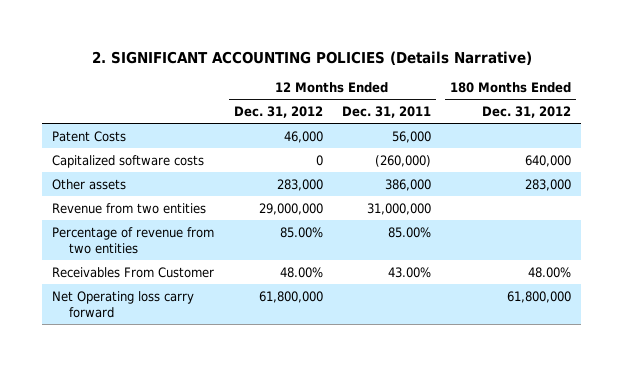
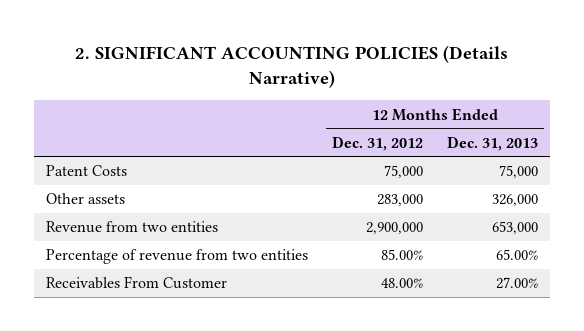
- | 12 Months Ended Dec. 31, 2012 | 12 Months Ended Dec. 31, 2011 | 180 Months Ended Dec. 31, 2012
+ | 12 Months Ended Dec. 31, 2012 | 12 Months Ended Dec. 31, 2013
- Patent Costs | 46,000 | 56,000 |
- Capitalized software costs | 0 | (260,000) | 640,000
+ Patent Costs | 75,000 | 75,000
- Revenue from two entities | 29,000,000 | 31,000,000 |
+ Revenue from two entities | 2,900,000 | 653,000
- Net Operating loss carry forward | 61,800,000 | | 61,800,000

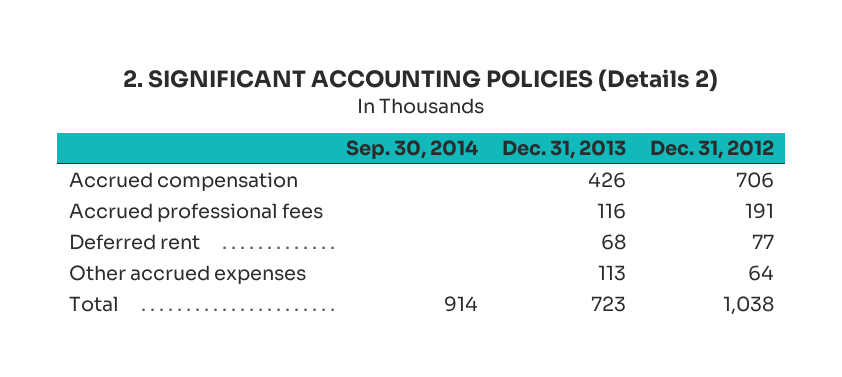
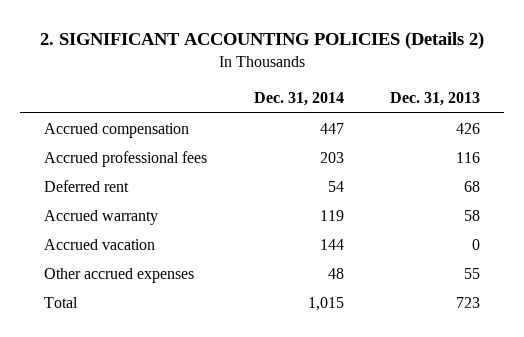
- | Sep. 30, 2014 | Dec. 31, 2013 | Dec. 31, 2012
+ | Dec. 31, 2014 | Dec. 31, 2013
- Other accrued expenses | | 113 | 64
+ Accrued warranty | 119 | 58
+ Accrued vacation | 144 | 0
+ Other accrued expenses | 48 | 55

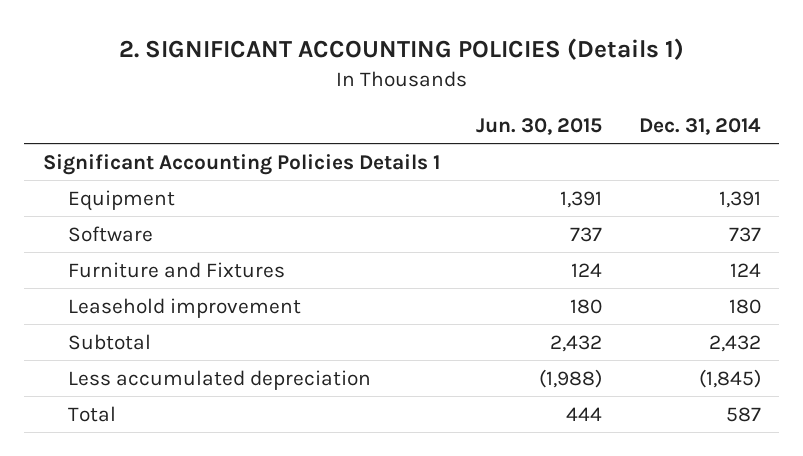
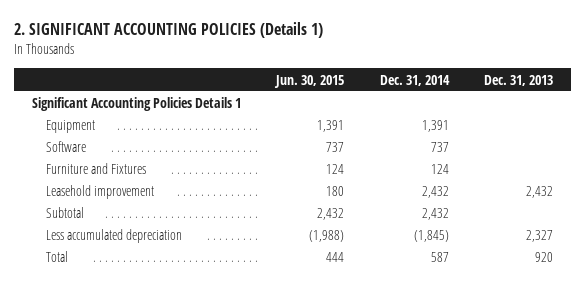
- | Jun. 30, 2015 | Dec. 31, 2014
+ | Jun. 30, 2015 | Dec. 31, 2014 | Dec. 31, 2013
- Leasehold improvement | 180 | 180
+ Leasehold improvement | 180 | 2,432 | 2,432

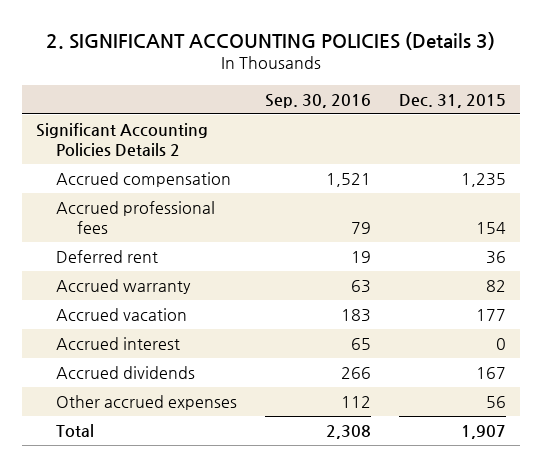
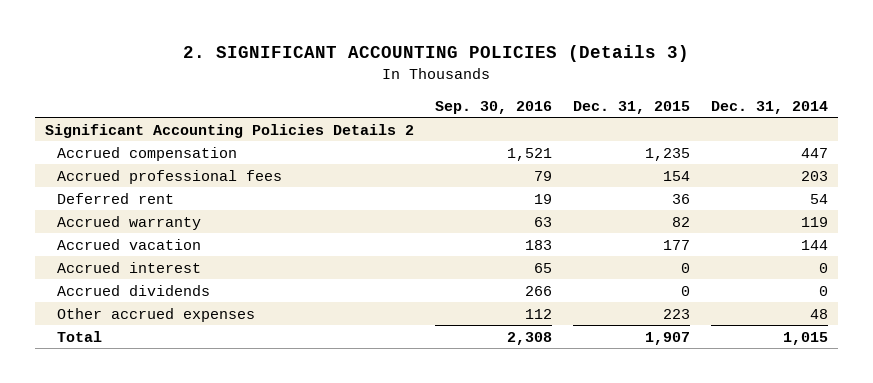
- | Sep. 30, 2016 | Dec. 31, 2015
+ | Sep. 30, 2016 | Dec. 31, 2015 | Dec. 31, 2014
- Accrued dividends | 266 | 167
- Other accrued expenses | 112 | 56
+ Accrued dividends | 266 | 0 | 0
+ Other accrued expenses | 112 | 223 | 48

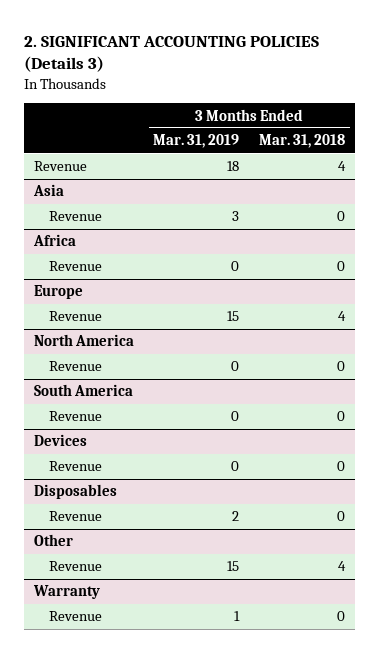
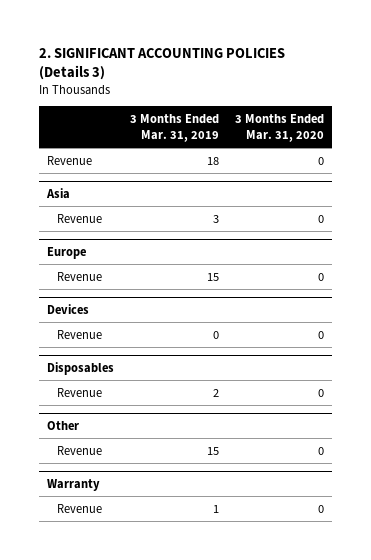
- | 3 Months Ended Mar. 31, 2019 | 3 Months Ended Mar. 31, 2018
+ | 3 Months Ended Mar. 31, 2019 | 3 Months Ended Mar. 31, 2020
- Africa
- Revenue | 0 | 0
- North America
- Revenue | 0 | 0
- South America
- Revenue | 0 | 0

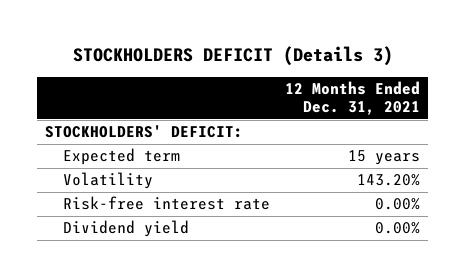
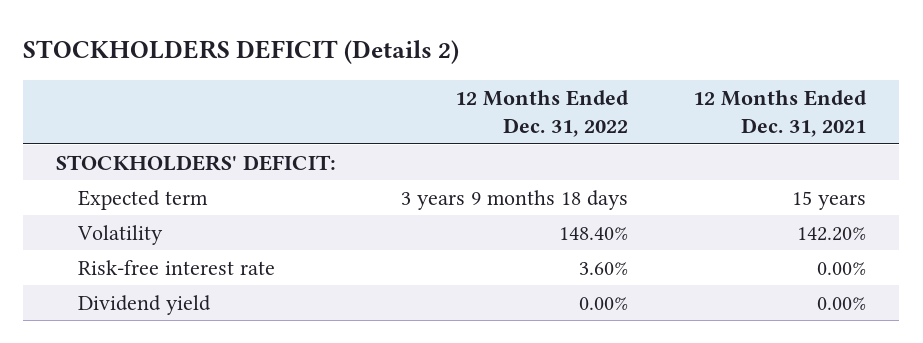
- STOCKHOLDERS DEFICIT (Details 3)
+ STOCKHOLDERS DEFICIT (Details 2)
- | 12 Months Ended Dec. 31, 2021
+ | 12 Months Ended Dec. 31, 2022 | 12 Months Ended Dec. 31, 2021
- Volatility | 143.20%
+ Volatility | 148.40% | 142.20%

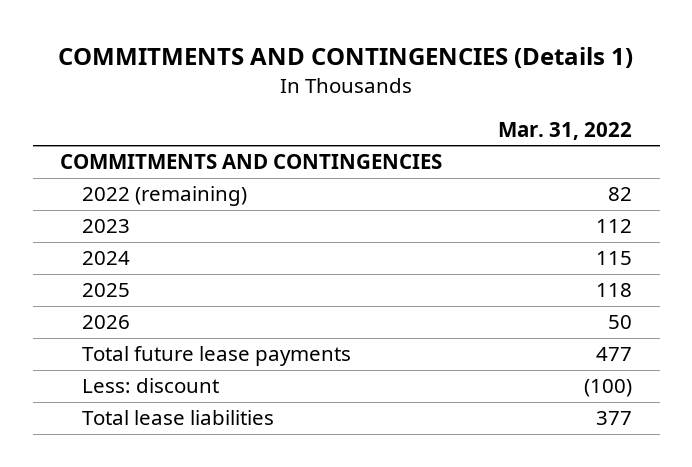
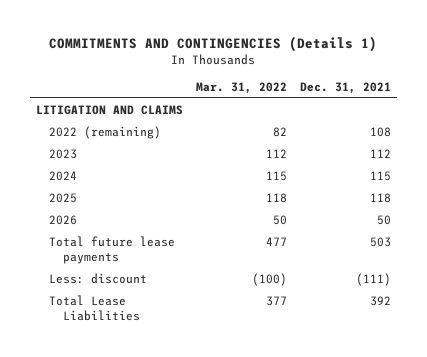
- | Mar. 31, 2022
+ | Mar. 31, 2022 | Dec. 31, 2021
- COMMITMENTS AND CONTINGENCIES
+ LITIGATION AND CLAIMS
- Total lease liabilities | 377
+ Total Lease Liabilities | 377 | 392

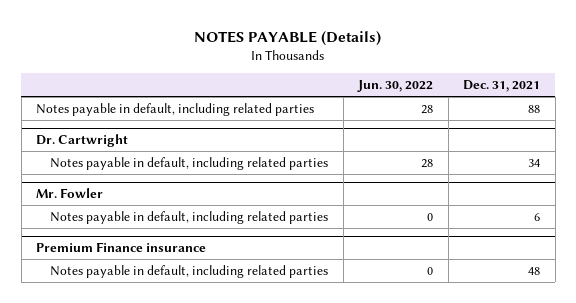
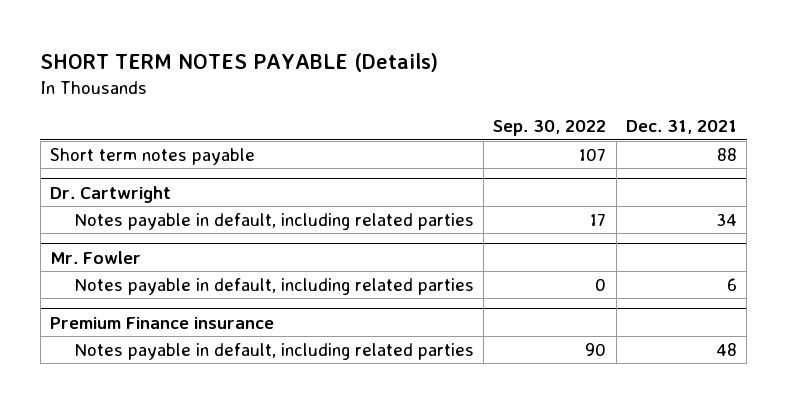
- NOTES PAYABLE (Details)
+ SHORT TERM NOTES PAYABLE (Details)
- | Jun. 30, 2022 | Dec. 31, 2021
+ | Sep. 30, 2022 | Dec. 31, 2021
- Notes payable in default, including related parties | 28 | 88
+ Short term notes payable | 107 | 88

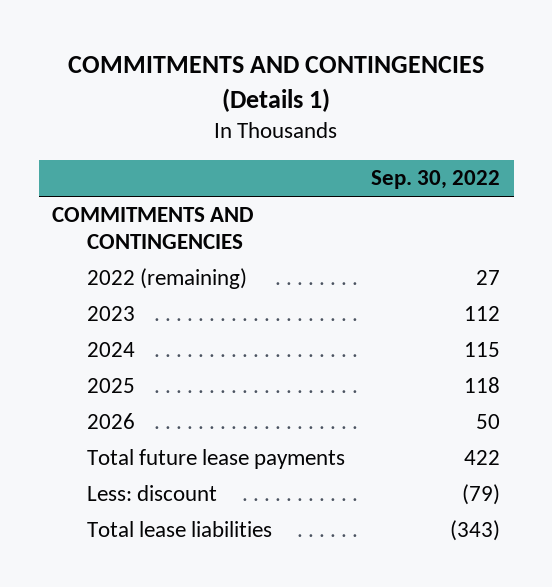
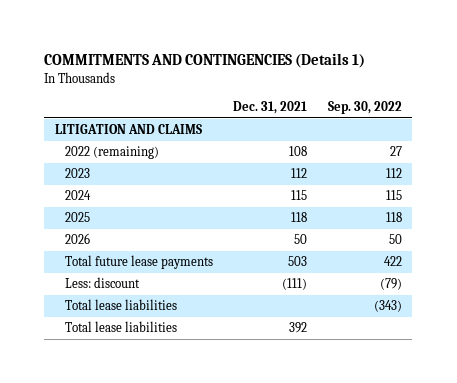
- | Sep. 30, 2022
+ | Dec. 31, 2021 | Sep. 30, 2022
- COMMITMENTS AND CONTINGENCIES
+ LITIGATION AND CLAIMS
+ Total lease liabilities | 392 |

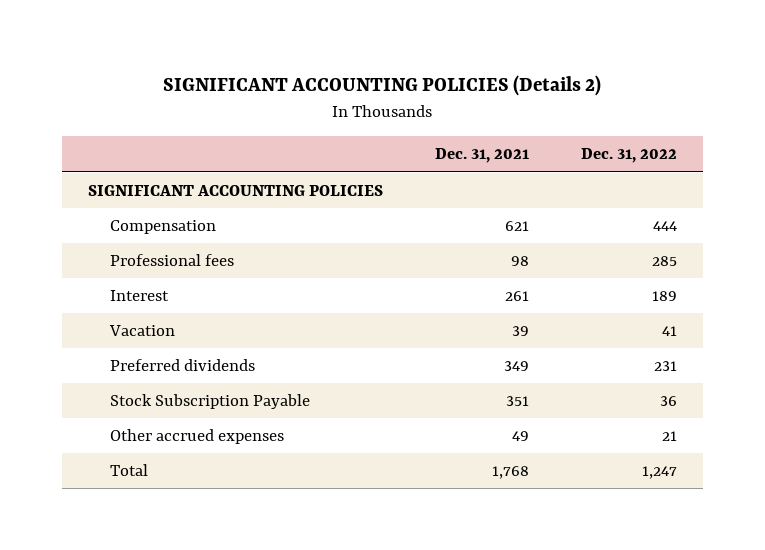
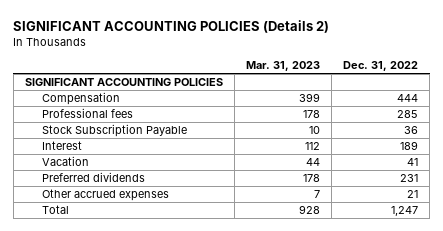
- | Dec. 31, 2021 | Dec. 31, 2022
+ | Mar. 31, 2023 | Dec. 31, 2022
moved up: Stock Subscription Payable | 10 | 36

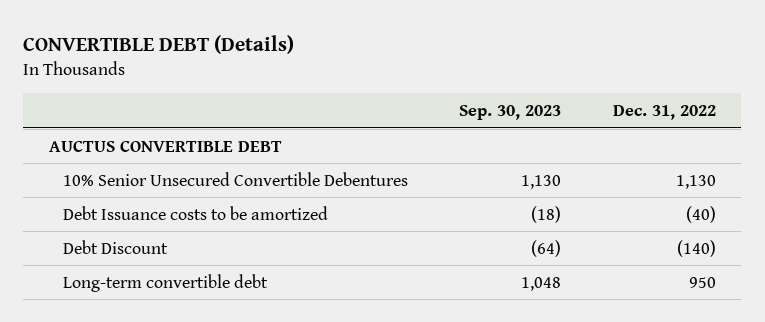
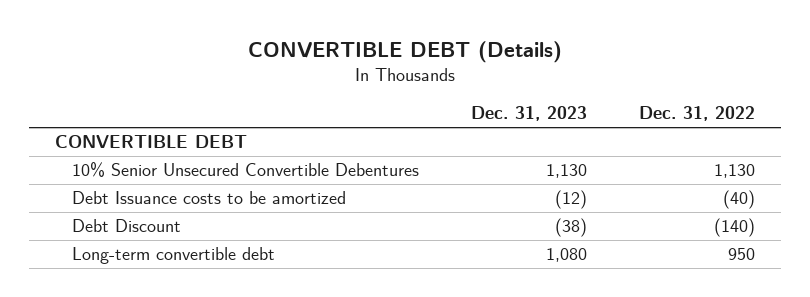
- | Sep. 30, 2023 | Dec. 31, 2022
+ | Dec. 31, 2023 | Dec. 31, 2022
- AUCTUS CONVERTIBLE DEBT
+ CONVERTIBLE DEBT

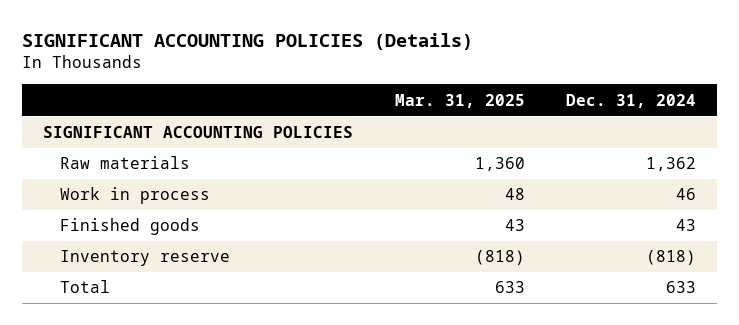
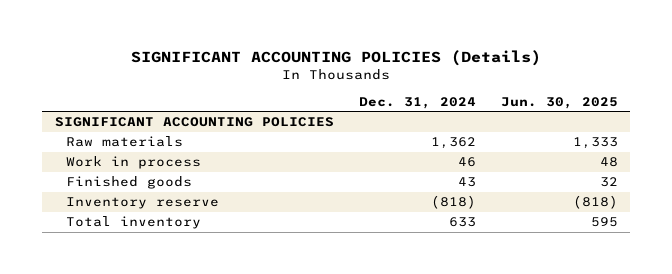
- | Mar. 31, 2025 | Dec. 31, 2024
+ | Dec. 31, 2024 | Jun. 30, 2025
- Total | 633 | 633
+ Total inventory | 633 | 595

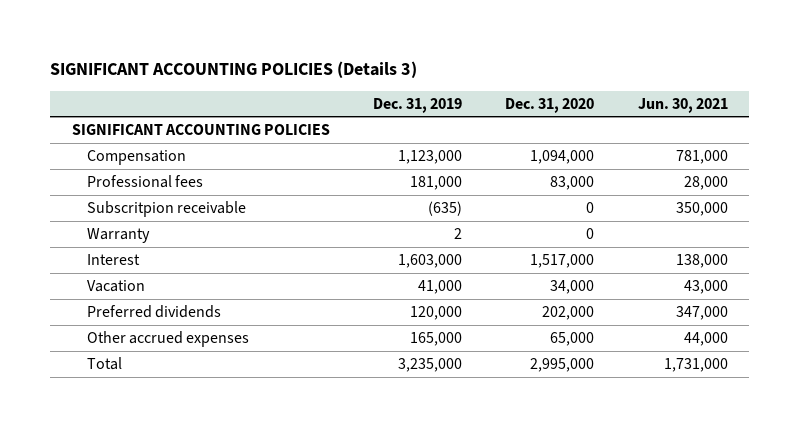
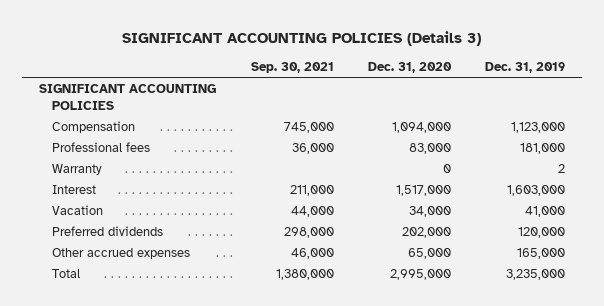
- | Dec. 31, 2019 | Dec. 31, 2020 | Jun. 30, 2021
+ | Sep. 30, 2021 | Dec. 31, 2020 | Dec. 31, 2019
- Subscritpion receivable | (635) | 0 | 350,000

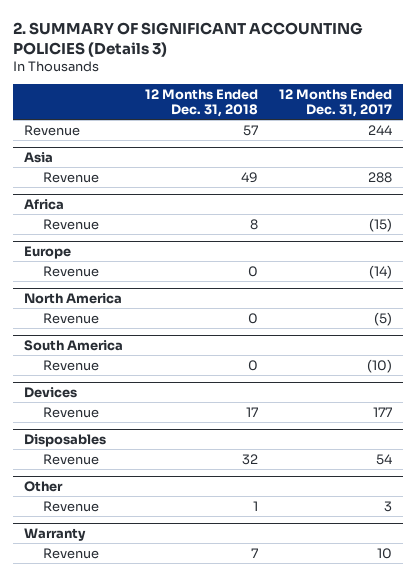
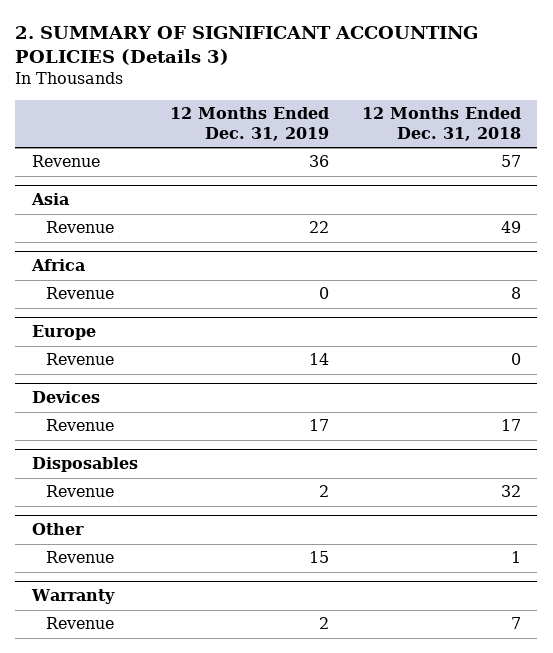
- | 12 Months Ended Dec. 31, 2018 | 12 Months Ended Dec. 31, 2017
+ | 12 Months Ended Dec. 31, 2019 | 12 Months Ended Dec. 31, 2018
- North America
- Revenue | 0 | (5)
- South America
- Revenue | 0 | (10)

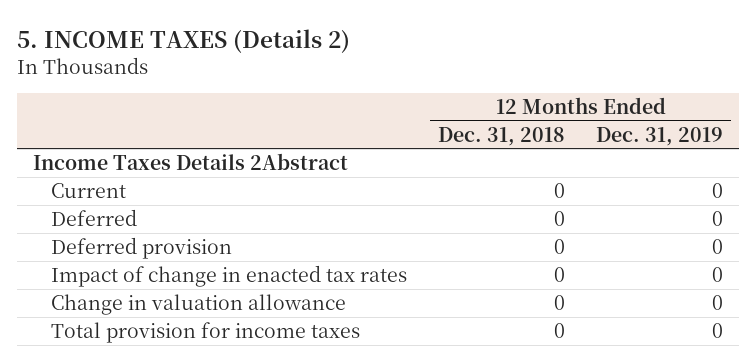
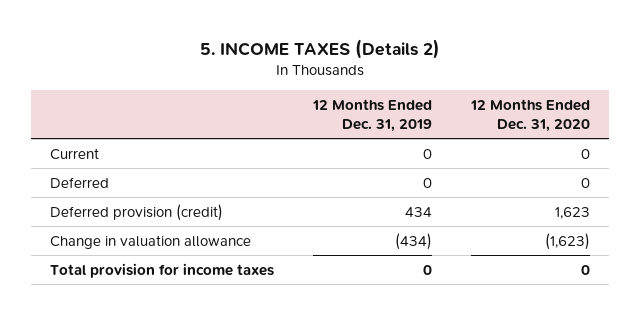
- | 12 Months Ended Dec. 31, 2018 | 12 Months Ended Dec. 31, 2019
+ | 12 Months Ended Dec. 31, 2019 | 12 Months Ended Dec. 31, 2020
- Income Taxes Details 2Abstract
- Deferred provision | 0 | 0
- Impact of change in enacted tax rates | 0 | 0
- Change in valuation allowance | 0 | 0
+ Deferred provision (credit) | 434 | 1,623
+ Change in valuation allowance | (434) | (1,623)

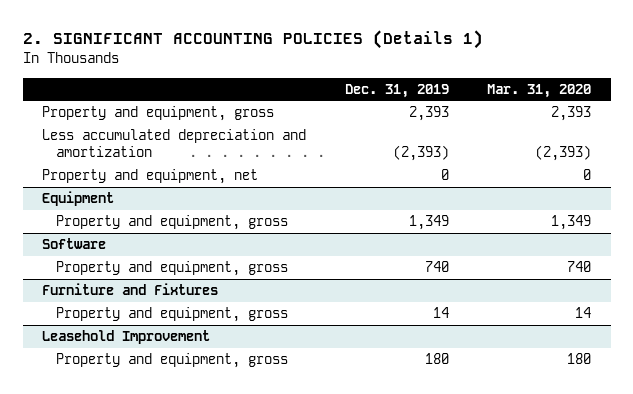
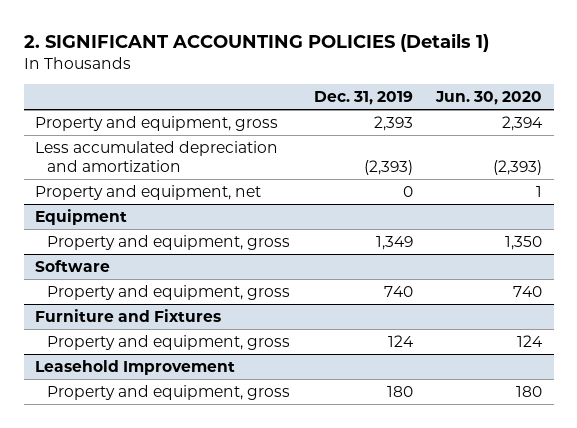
- | Dec. 31, 2019 | Mar. 31, 2020
+ | Dec. 31, 2019 | Jun. 30, 2020
@ Furniture and Fixtures
- Property and equipment, gross | 14 | 14
+ Property and equipment, gross | 124 | 124

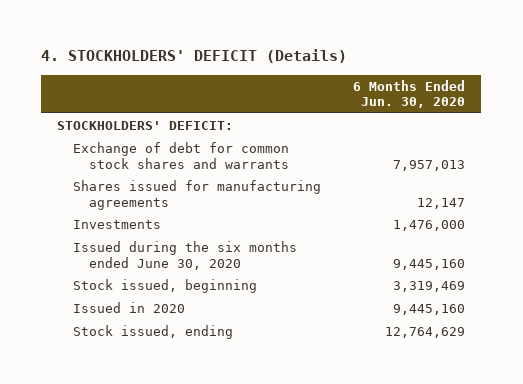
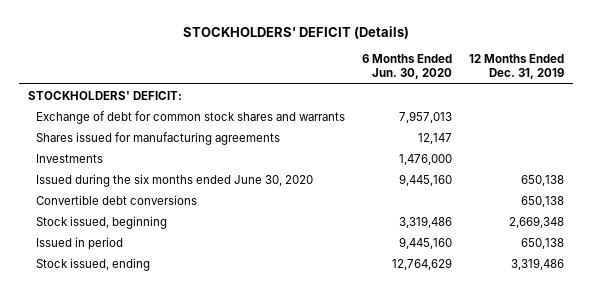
- 4. STOCKHOLDERS' DEFICIT (Details)
+ STOCKHOLDERS' DEFICIT (Details)
- | 6 Months Ended Jun. 30, 2020
+ | 6 Months Ended Jun. 30, 2020 | 12 Months Ended Dec. 31, 2019
- Stock issued, beginning | 3,319,469
- Issued in 2020 | 9,445,160
+ Convertible debt conversions | | 650,138
+ Stock issued, beginning | 3,319,486 | 2,669,348
+ Issued in period | 9,445,160 | 650,138

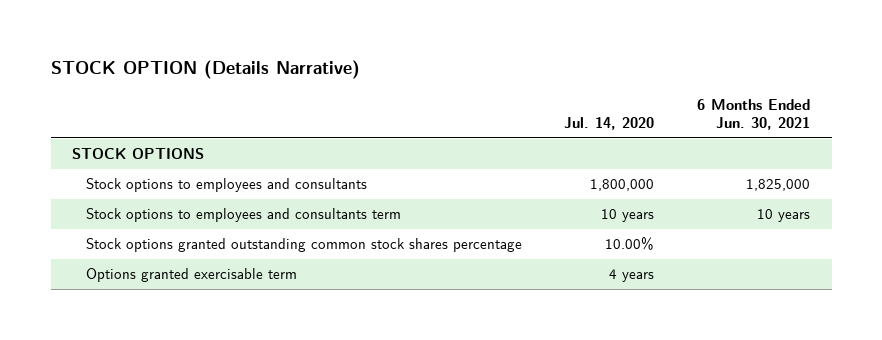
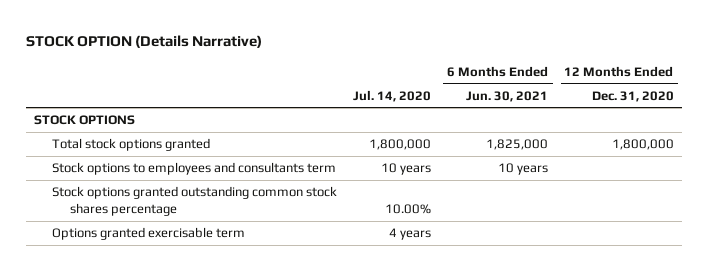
- | Jul. 14, 2020 | 6 Months Ended Jun. 30, 2021
+ | Jul. 14, 2020 | 6 Months Ended Jun. 30, 2021 | 12 Months Ended Dec. 31, 2020
- Stock options to employees and consultants | 1,800,000 | 1,825,000
+ Total stock options granted | 1,800,000 | 1,825,000 | 1,800,000

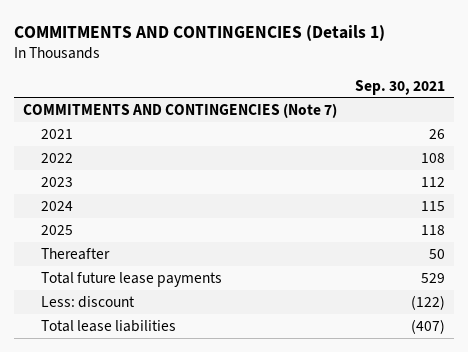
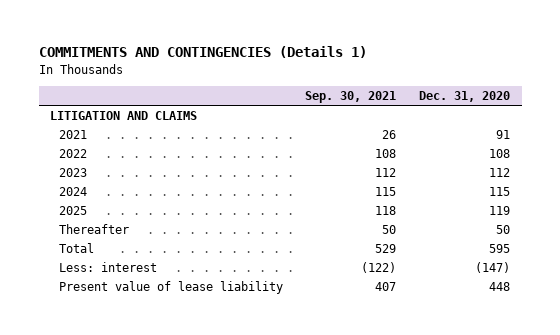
- | Sep. 30, 2021
+ | Sep. 30, 2021 | Dec. 31, 2020
- COMMITMENTS AND CONTINGENCIES (Note 7)
+ LITIGATION AND CLAIMS
- Total future lease payments | 529
- Less: discount | (122)
- Total lease liabilities | (407)
+ Total | 529 | 595
+ Less: interest | (122) | (147)
+ Present value of lease liability | 407 | 448

